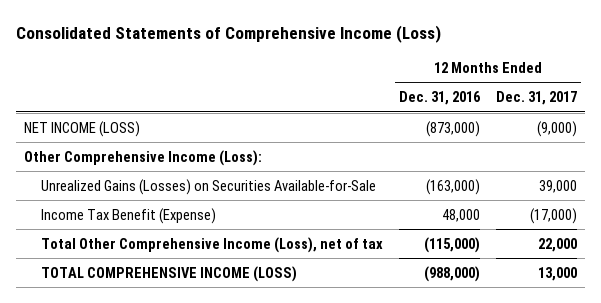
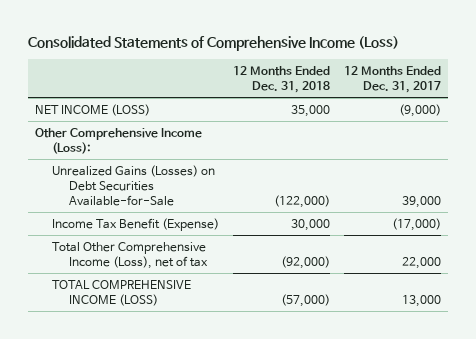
- | 12 Months Ended Dec. 31, 2016 | 12 Months Ended Dec. 31, 2017
+ | 12 Months Ended Dec. 31, 2018 | 12 Months Ended Dec. 31, 2017
- Unrealized Gains (Losses) on Securities Available-for-Sale | (163,000) | 39,000
+ Unrealized Gains (Losses) on Debt Securities Available-for-Sale | (122,000) | 39,000

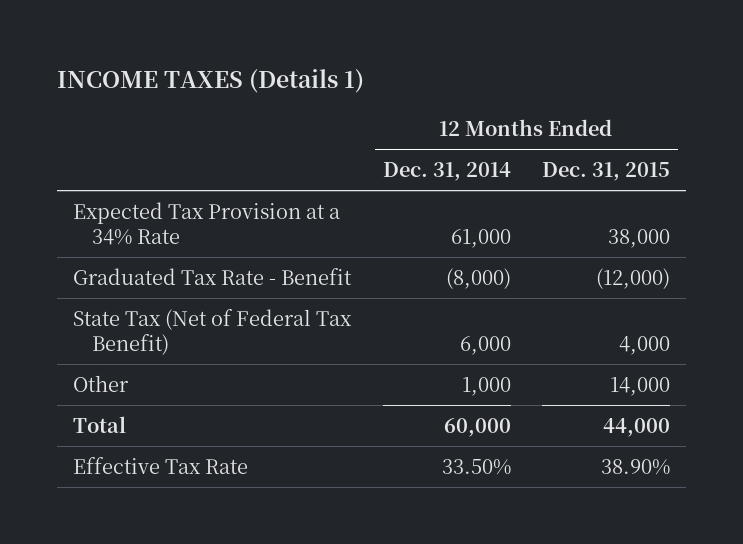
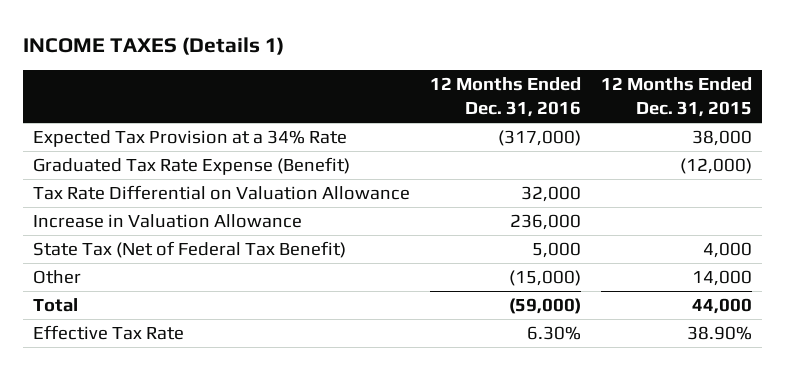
- | 12 Months Ended Dec. 31, 2014 | 12 Months Ended Dec. 31, 2015
+ | 12 Months Ended Dec. 31, 2016 | 12 Months Ended Dec. 31, 2015
- Graduated Tax Rate - Benefit | (8,000) | (12,000)
+ Graduated Tax Rate Expense (Benefit) | | (12,000)
+ Tax Rate Differential on Valuation Allowance | 32,000 |
+ Increase in Valuation Allowance | 236,000 |

